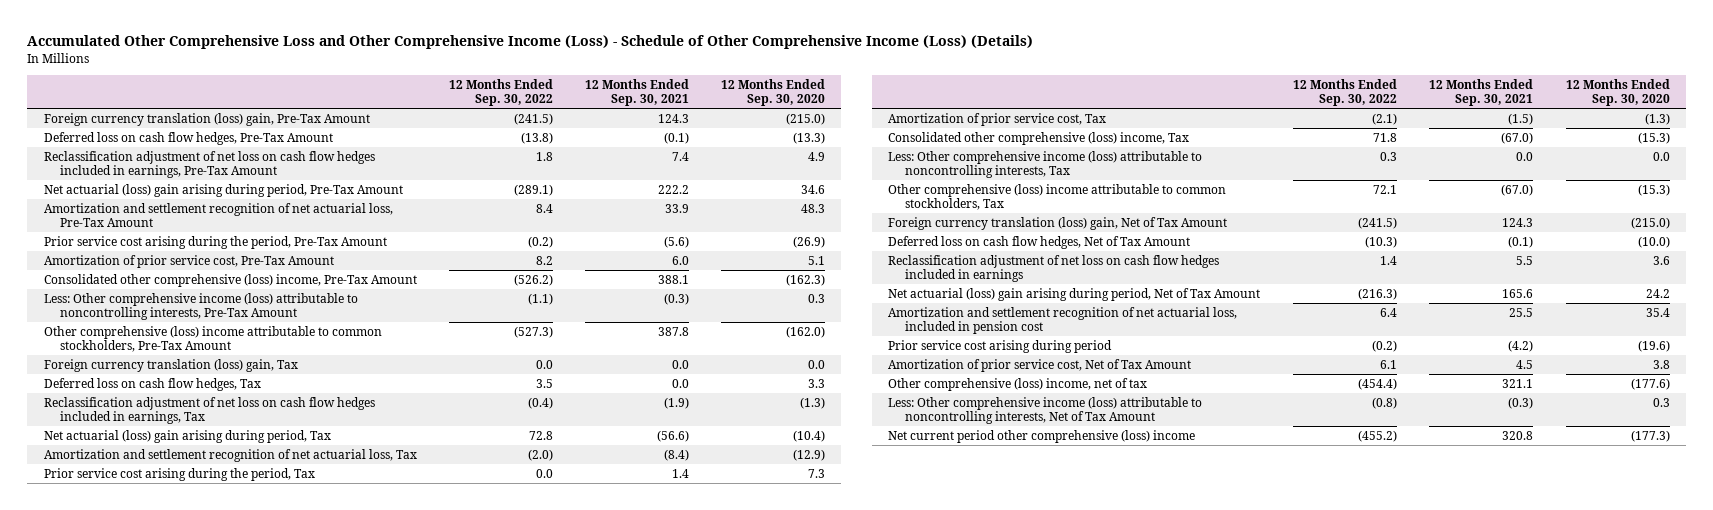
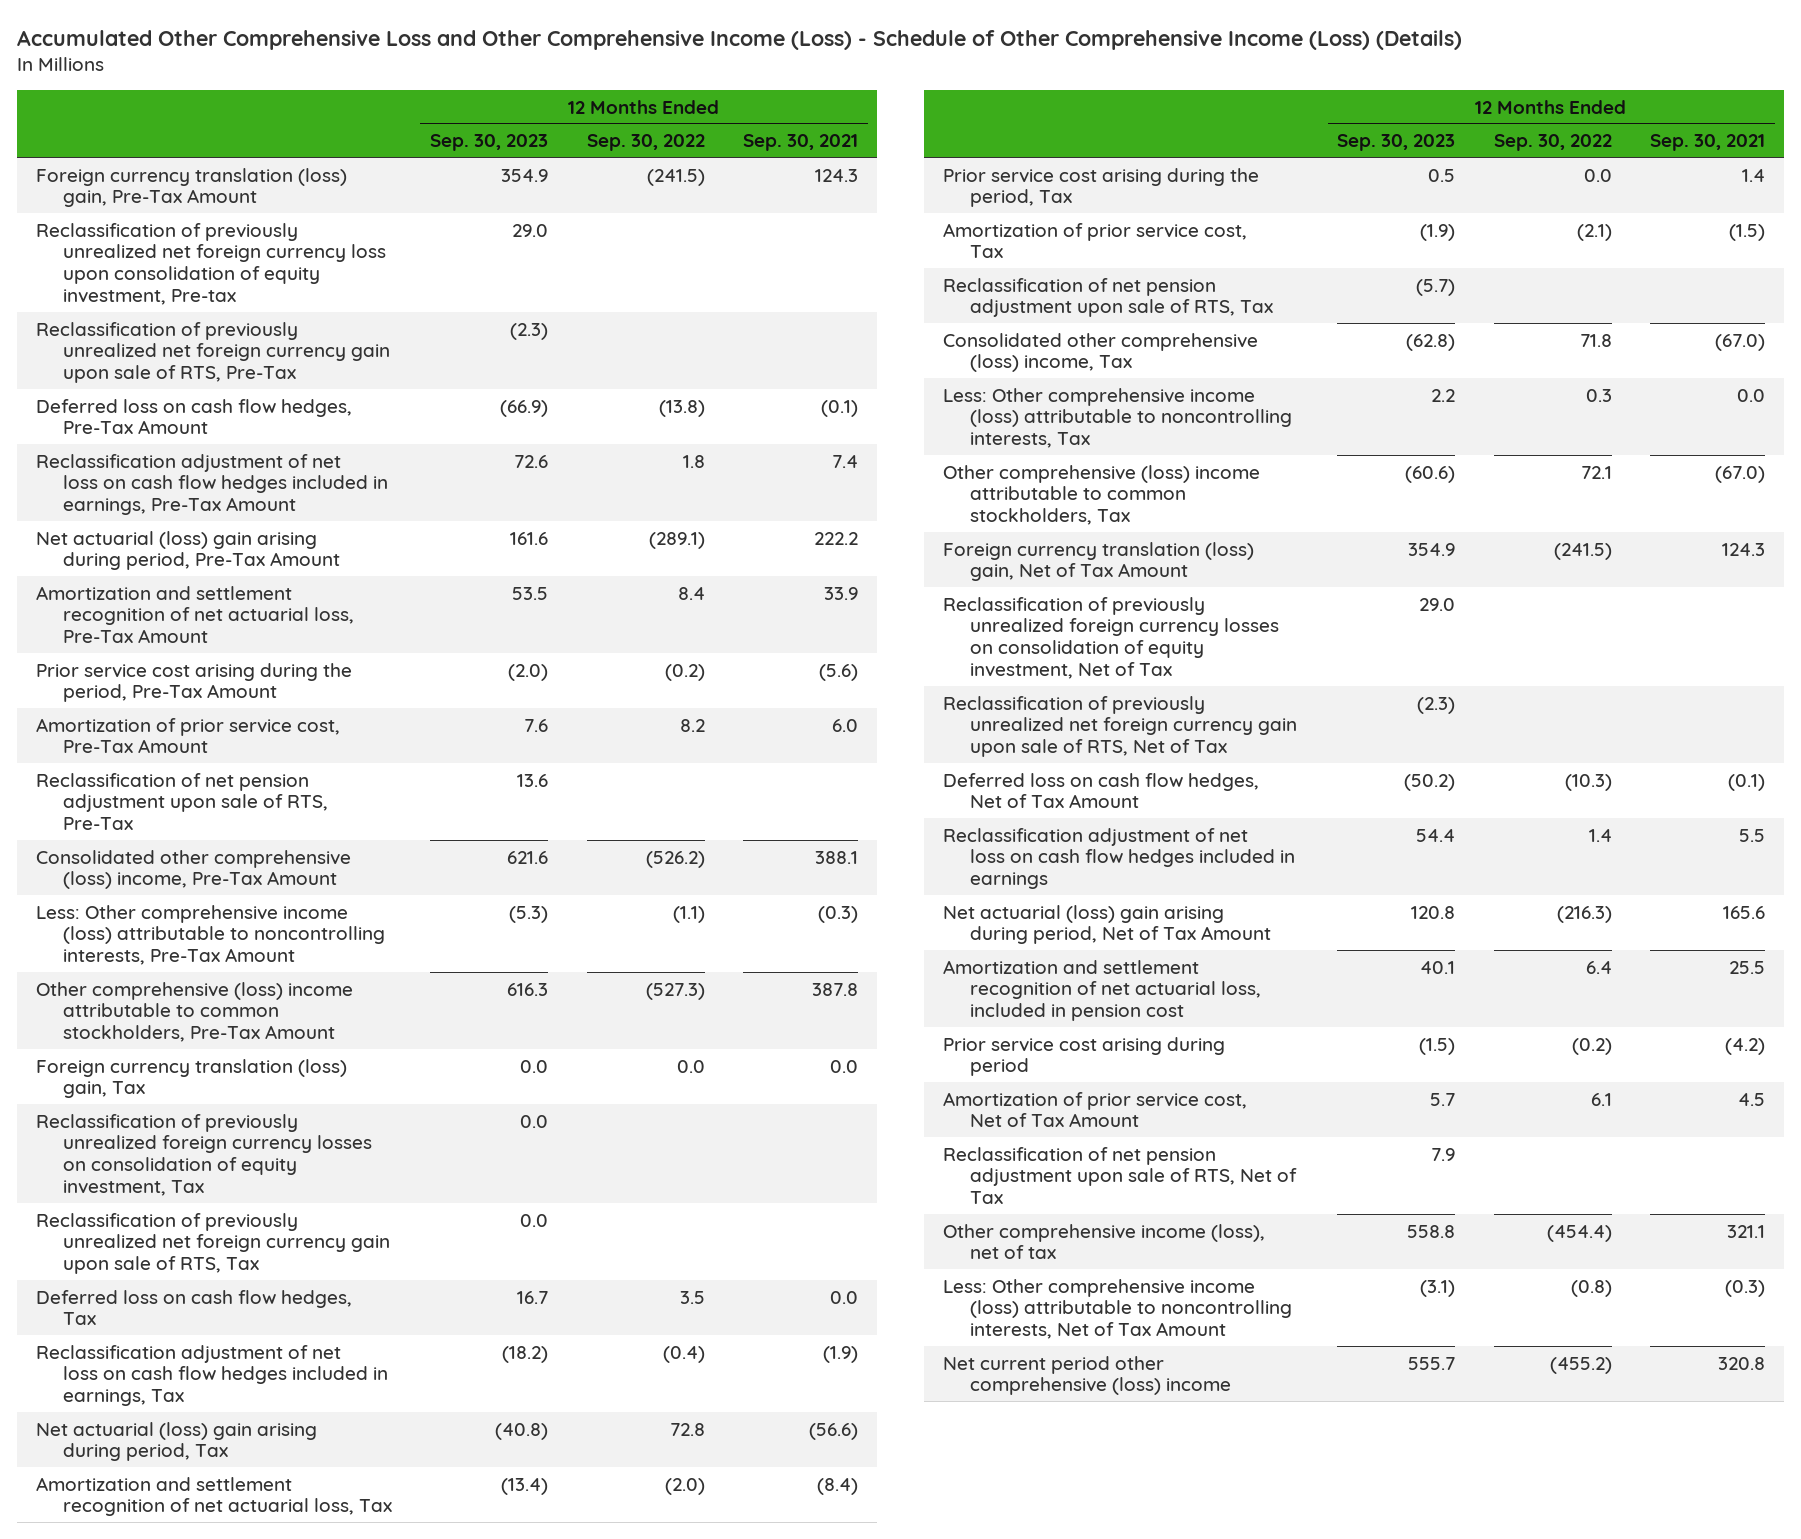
- | 12 Months Ended Sep. 30, 2022 | 12 Months Ended Sep. 30, 2021 | 12 Months Ended Sep. 30, 2020
+ | 12 Months Ended Sep. 30, 2023 | 12 Months Ended Sep. 30, 2022 | 12 Months Ended Sep. 30, 2021
+ Reclassification of previously unrealized net foreign currency loss upon consolidation of equity investment, Pre-tax | 29.0 | |
+ Reclassification of previously unrealized net foreign currency gain upon sale of RTS, Pre-Tax | (2.3) | |
+ Reclassification of net pension adjustment upon sale of RTS, Pre-Tax | 13.6 | |
+ Reclassification of previously unrealized foreign currency losses on consolidation of equity investment, Tax | 0.0 | |
+ Reclassification of previously unrealized net foreign currency gain upon sale of RTS, Tax | 0.0 | |
+ Reclassification of net pension adjustment upon sale of RTS, Tax | (5.7) | |
+ Reclassification of previously unrealized foreign currency losses on consolidation of equity investment, Net of Tax | 29.0 | |
+ Reclassification of previously unrealized net foreign currency gain upon sale of RTS, Net of Tax | (2.3) | |
- Other comprehensive (loss) income, net of tax | (454.4) | 321.1 | (177.6)
+ Reclassification of net pension adjustment upon sale of RTS, Net of Tax | 7.9 | |
+ Other comprehensive income (loss), net of tax | 558.8 | (454.4) | 321.1

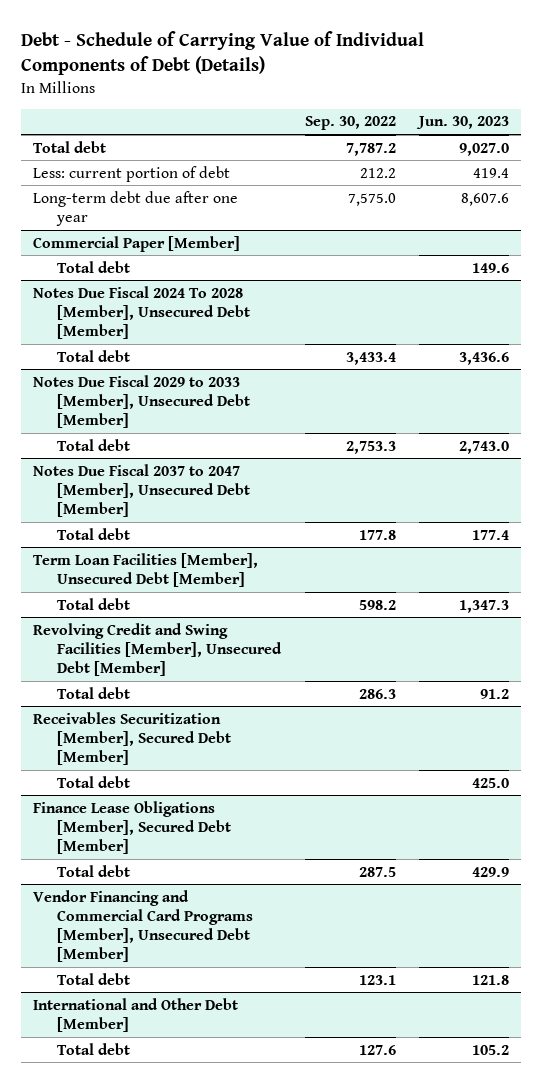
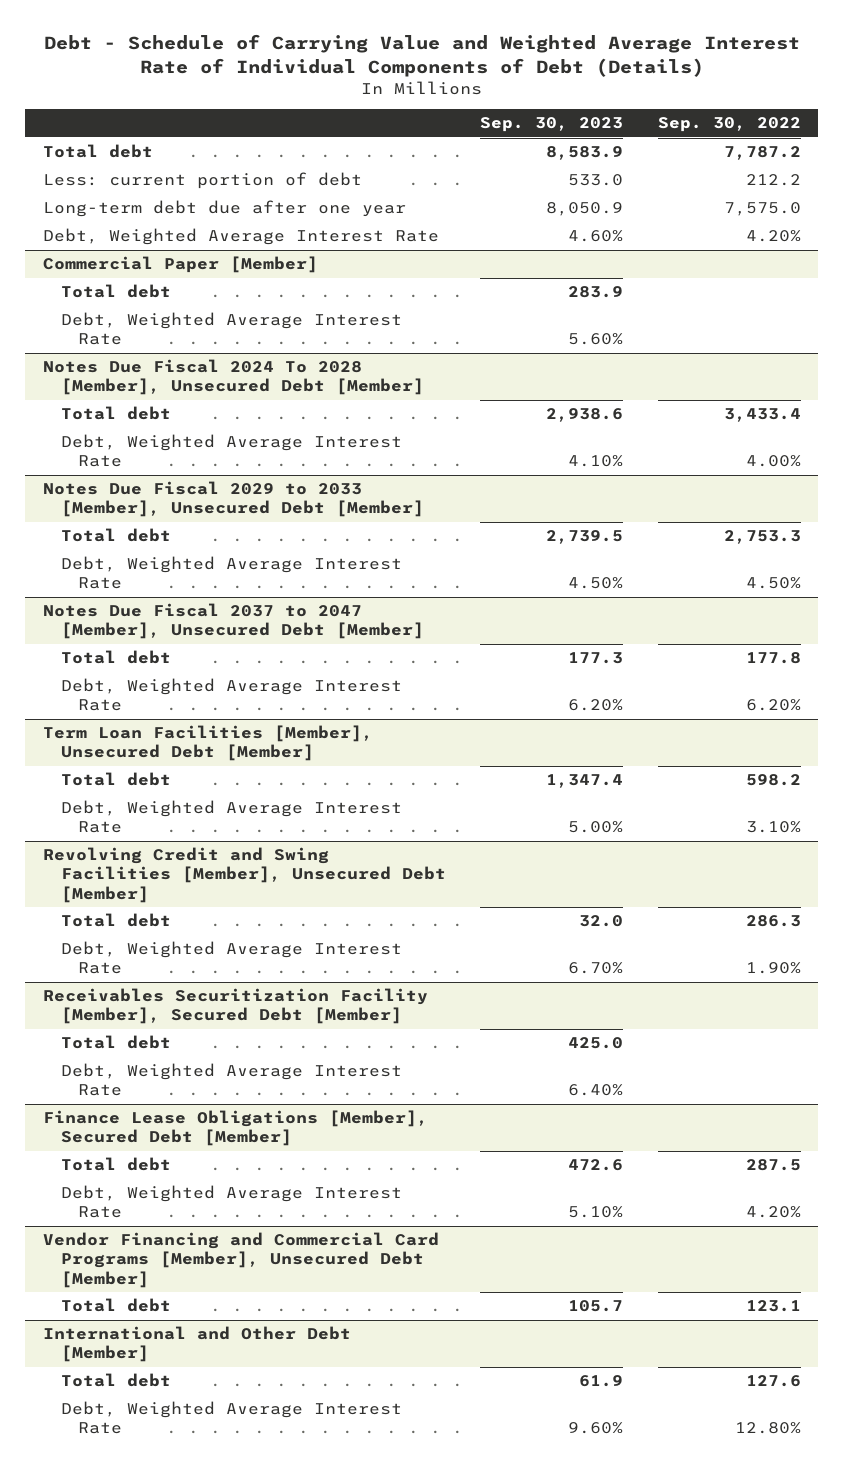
- Debt - Schedule of Carrying Value of Individual Components of Debt (Details)
+ Debt - Schedule of Carrying Value and Weighted Average Interest Rate of Individual Components of Debt (Details)
- | Sep. 30, 2022 | Jun. 30, 2023
+ | Sep. 30, 2023 | Sep. 30, 2022
+ Debt, Weighted Average Interest Rate | 4.60% | 4.20%
@ Commercial Paper [Member]
+ Debt, Weighted Average Interest Rate | 5.60% |
@ Notes Due Fiscal 2024 To 2028 [Member], Unsecured Debt [Member]
+ Debt, Weighted Average Interest Rate | 4.10% | 4.00%
@ Notes Due Fiscal 2029 to 2033 [Member], Unsecured Debt [Member]
+ Debt, Weighted Average Interest Rate | 4.50% | 4.50%
@ Notes Due Fiscal 2037 to 2047 [Member], Unsecured Debt [Member]
+ Debt, Weighted Average Interest Rate | 6.20% | 6.20%
@ Term Loan Facilities [Member], Unsecured Debt [Member]
+ Debt, Weighted Average Interest Rate | 5.00% | 3.10%
- Receivables Securitization [Member], Secured Debt [Member]
@ Revolving Credit and Swing Facilities [Member], Unsecured Debt [Member]
+ Debt, Weighted Average Interest Rate | 6.70% | 1.90%
+ Receivables Securitization Facility [Member], Secured Debt [Member]
+ Debt, Weighted Average Interest Rate | 6.40% |
@ Finance Lease Obligations [Member], Secured Debt [Member]
+ Debt, Weighted Average Interest Rate | 5.10% | 4.20%
@ International and Other Debt [Member]
+ Debt, Weighted Average Interest Rate | 9.60% | 12.80%

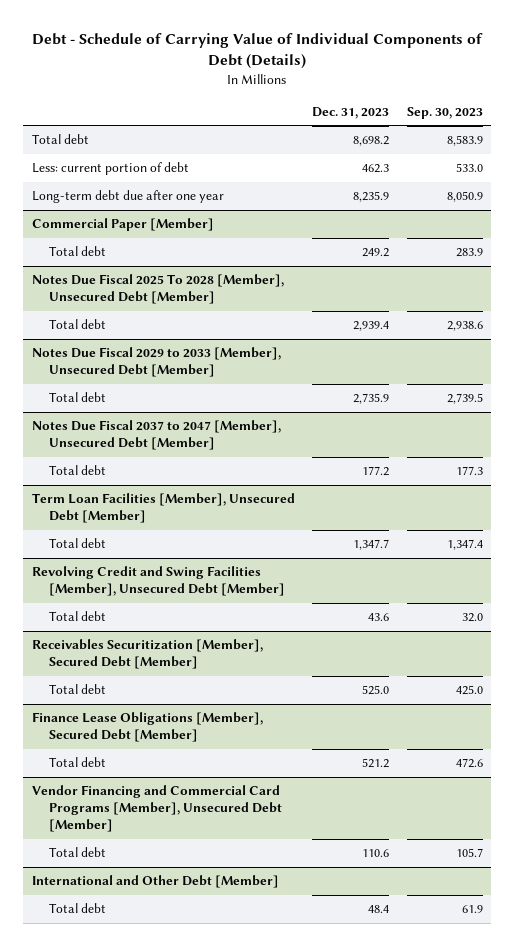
- Debt - Schedule of Carrying Value and Weighted Average Interest Rate of Individual Components of Debt (Details)
+ Debt - Schedule of Carrying Value of Individual Components of Debt (Details)
- | Sep. 30, 2023 | Sep. 30, 2022
+ | Dec. 31, 2023 | Sep. 30, 2023
- Debt, Weighted Average Interest Rate | 4.60% | 4.20%
@ Commercial Paper [Member]
- Debt, Weighted Average Interest Rate | 5.60% |
- Notes Due Fiscal 2024 To 2028 [Member], Unsecured Debt [Member]
+ Notes Due Fiscal 2025 To 2028 [Member], Unsecured Debt [Member]
- Debt, Weighted Average Interest Rate | 4.10% | 4.00%
@ Notes Due Fiscal 2029 to 2033 [Member], Unsecured Debt [Member]
- Debt, Weighted Average Interest Rate | 4.50% | 4.50%
@ Notes Due Fiscal 2037 to 2047 [Member], Unsecured Debt [Member]
- Debt, Weighted Average Interest Rate | 6.20% | 6.20%
@ Term Loan Facilities [Member], Unsecured Debt [Member]
- Debt, Weighted Average Interest Rate | 5.00% | 3.10%
@ Revolving Credit and Swing Facilities [Member], Unsecured Debt [Member]
- Debt, Weighted Average Interest Rate | 6.70% | 1.90%
- Receivables Securitization Facility [Member], Secured Debt [Member]
+ Receivables Securitization [Member], Secured Debt [Member]
- Debt, Weighted Average Interest Rate | 6.40% |
@ Finance Lease Obligations [Member], Secured Debt [Member]
- Debt, Weighted Average Interest Rate | 5.10% | 4.20%
@ International and Other Debt [Member]
- Debt, Weighted Average Interest Rate | 9.60% | 12.80%

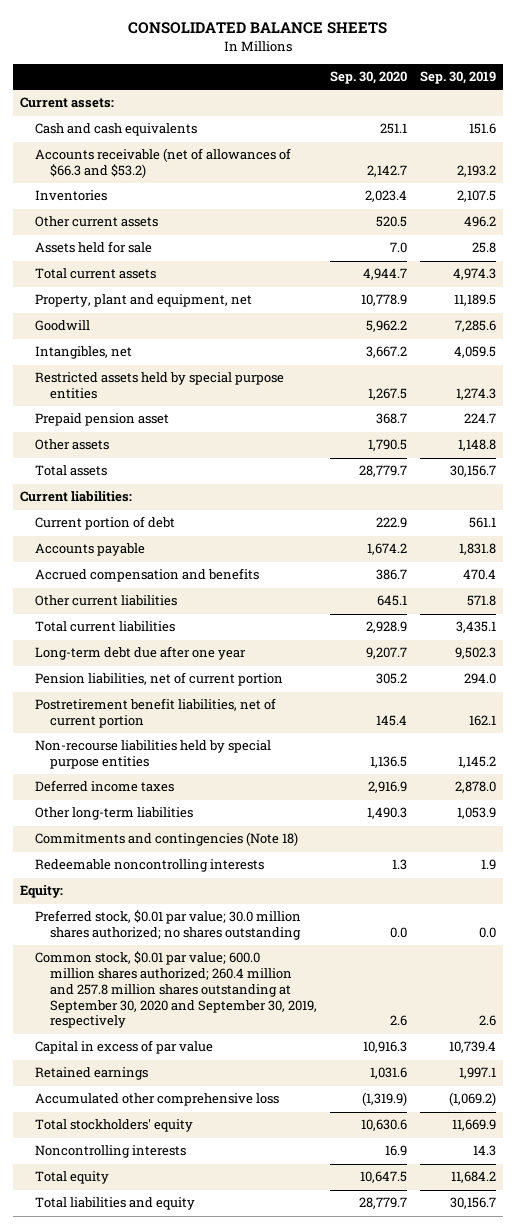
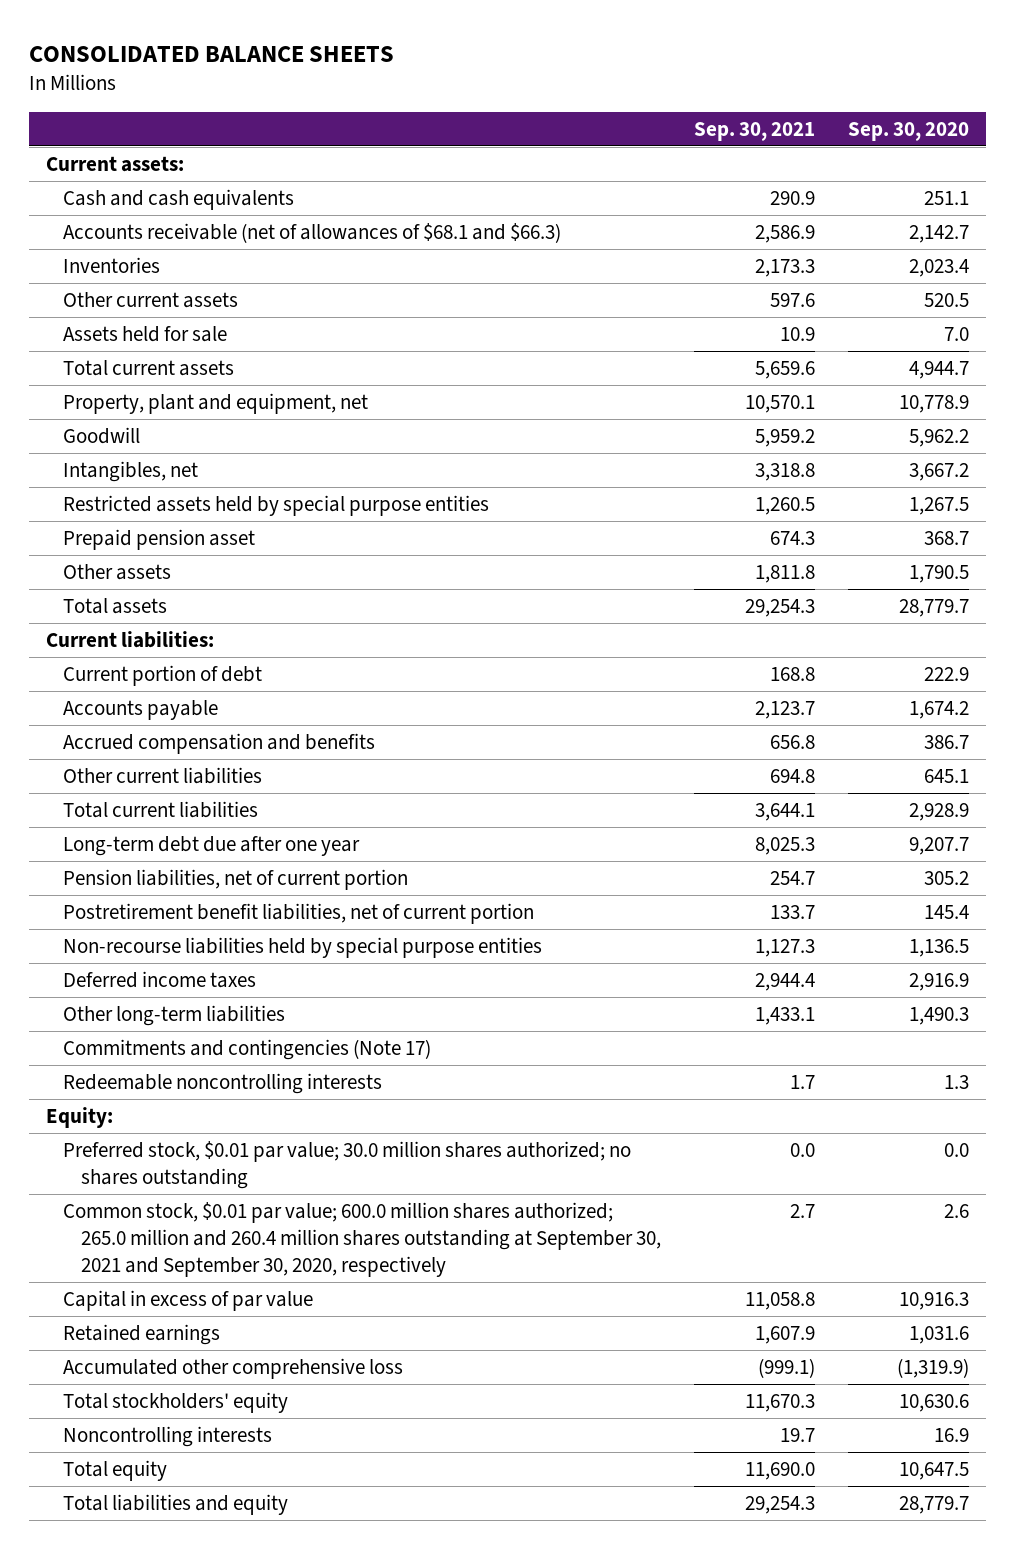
- | Sep. 30, 2020 | Sep. 30, 2019
+ | Sep. 30, 2021 | Sep. 30, 2020
- Accounts receivable (net of allowances of $66.3 and $53.2) | 2,142.7 | 2,193.2
+ Accounts receivable (net of allowances of $68.1 and $66.3) | 2,586.9 | 2,142.7
- Commitments and contingencies (Note 18)
+ Commitments and contingencies (Note 17)
- Common stock, $0.01 par value; 600.0 million shares authorized; 260.4 million and 257.8 million shares outstanding at September 30, 2020 and September 30, 2019, respectively | 2.6 | 2.6
+ Common stock, $0.01 par value; 600.0 million shares authorized; 265.0 million and 260.4 million shares outstanding at September 30, 2021 and September 30, 2020, respectively | 2.7 | 2.6

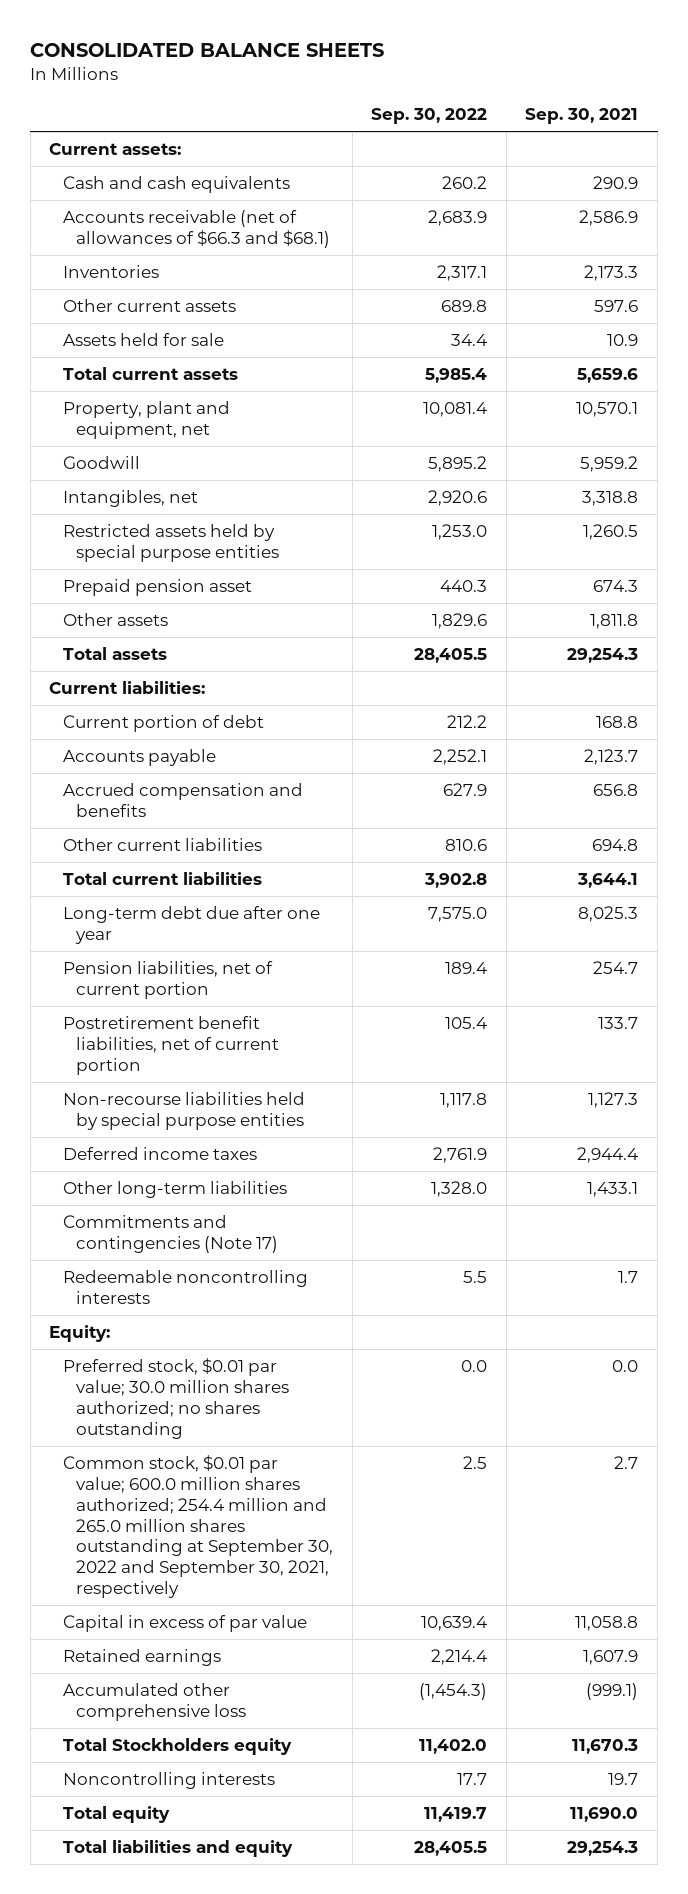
- | Sep. 30, 2021 | Sep. 30, 2020
+ | Sep. 30, 2022 | Sep. 30, 2021
- Accounts receivable (net of allowances of $68.1 and $66.3) | 2,586.9 | 2,142.7
+ Accounts receivable (net of allowances of $66.3 and $68.1) | 2,683.9 | 2,586.9
- Common stock, $0.01 par value; 600.0 million shares authorized; 265.0 million and 260.4 million shares outstanding at September 30, 2021 and September 30, 2020, respectively | 2.7 | 2.6
+ Common stock, $0.01 par value; 600.0 million shares authorized; 254.4 million and 265.0 million shares outstanding at September 30, 2022 and September 30, 2021, respectively | 2.5 | 2.7
- Total stockholders' equity | 11,670.3 | 10,630.6
+ Total Stockholders equity | 11,402.0 | 11,670.3

